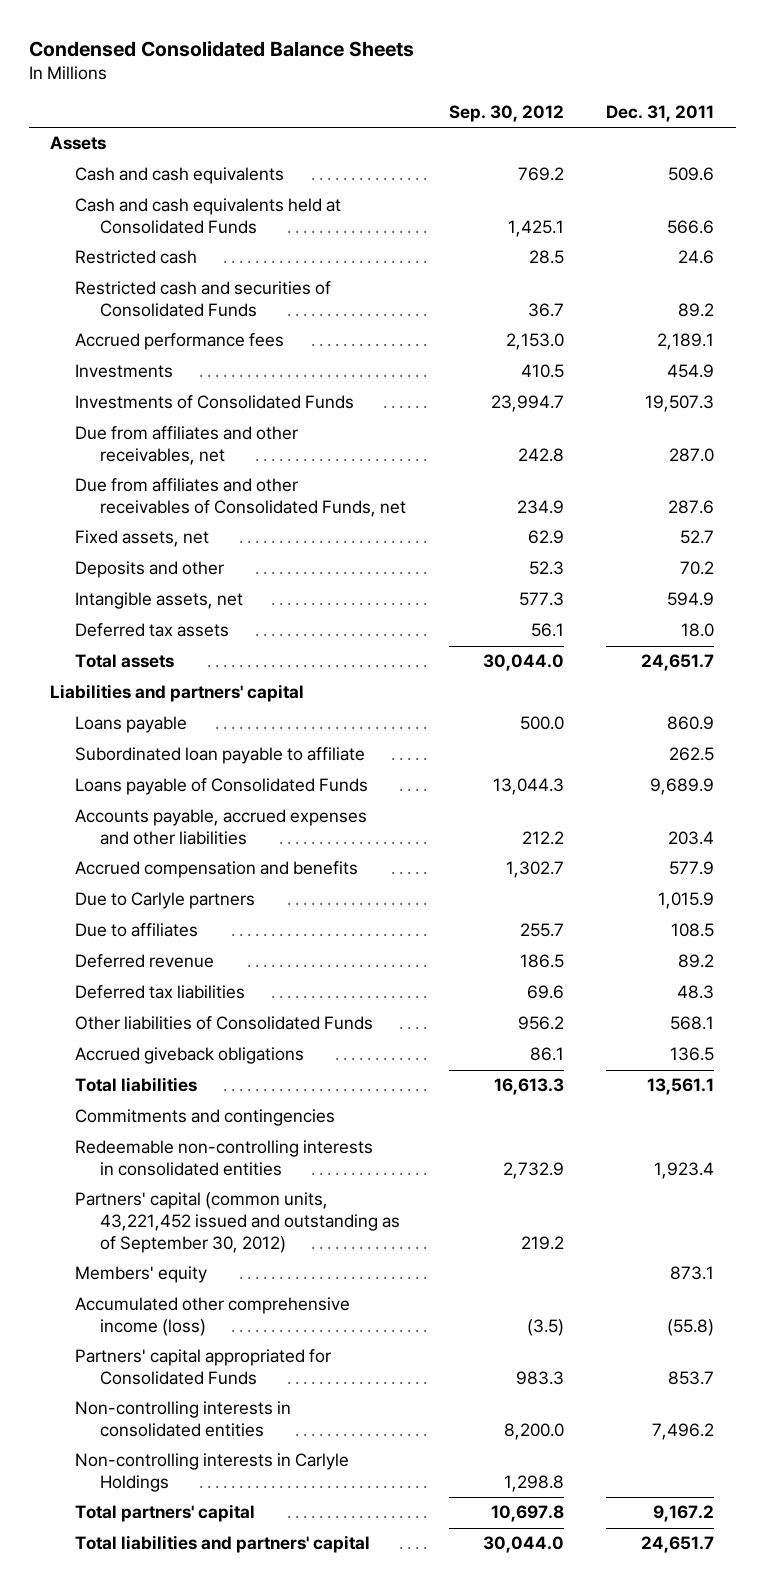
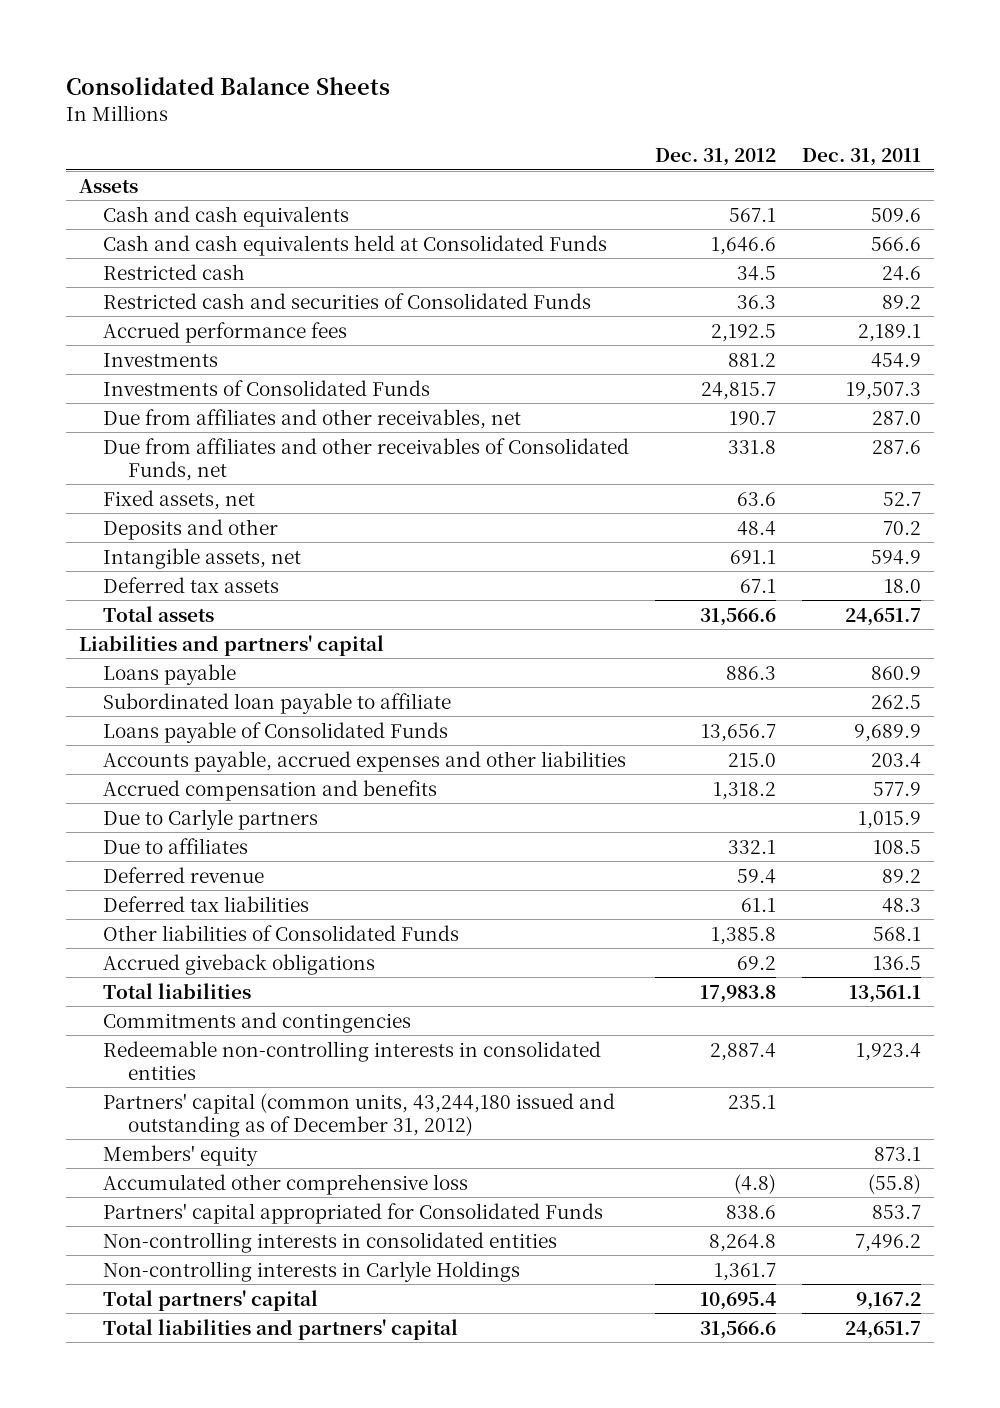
- Condensed Consolidated Balance Sheets
+ Consolidated Balance Sheets
- | Sep. 30, 2012 | Dec. 31, 2011
+ | Dec. 31, 2012 | Dec. 31, 2011
- Partners' capital (common units, 43,221,452 issued and outstanding as of September 30, 2012) | 219.2 |
+ Partners' capital (common units, 43,244,180 issued and outstanding as of December 31, 2012) | 235.1 |
- Accumulated other comprehensive income (loss) | (3.5) | (55.8)
+ Accumulated other comprehensive loss | (4.8) | (55.8)

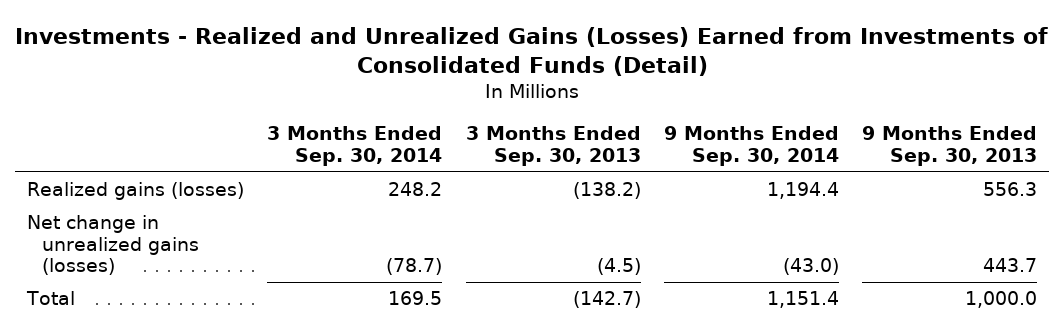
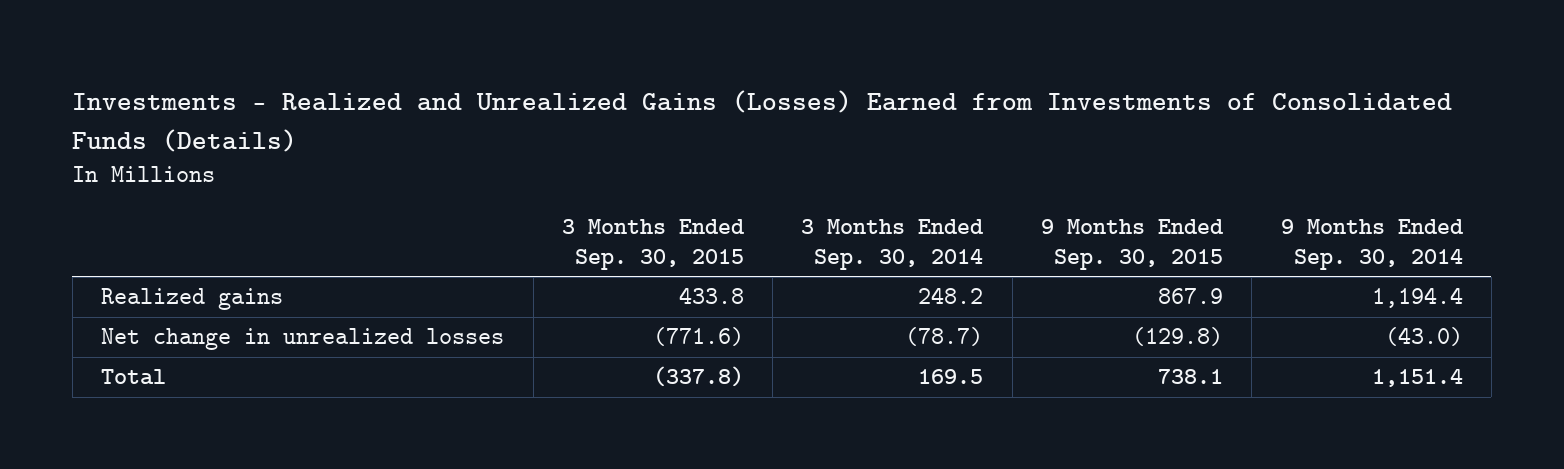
- Investments - Realized and Unrealized Gains (Losses) Earned from Investments of Consolidated Funds (Detail)
+ Investments - Realized and Unrealized Gains (Losses) Earned from Investments of Consolidated Funds (Details)
- | 3 Months Ended Sep. 30, 2014 | 3 Months Ended Sep. 30, 2013 | 9 Months Ended Sep. 30, 2014 | 9 Months Ended Sep. 30, 2013
+ | 3 Months Ended Sep. 30, 2015 | 3 Months Ended Sep. 30, 2014 | 9 Months Ended Sep. 30, 2015 | 9 Months Ended Sep. 30, 2014
- Realized gains (losses) | 248.2 | (138.2) | 1,194.4 | 556.3
- Net change in unrealized gains (losses) | (78.7) | (4.5) | (43.0) | 443.7
+ Realized gains | 433.8 | 248.2 | 867.9 | 1,194.4
+ Net change in unrealized losses | (771.6) | (78.7) | (129.8) | (43.0)

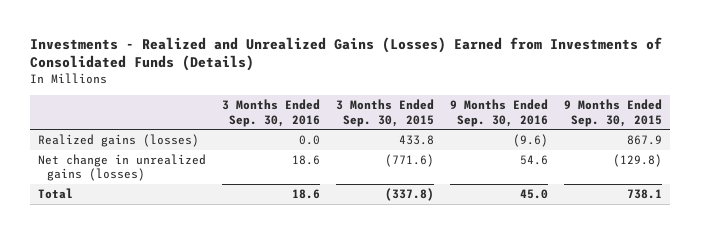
- | 3 Months Ended Sep. 30, 2015 | 3 Months Ended Sep. 30, 2014 | 9 Months Ended Sep. 30, 2015 | 9 Months Ended Sep. 30, 2014
+ | 3 Months Ended Sep. 30, 2016 | 3 Months Ended Sep. 30, 2015 | 9 Months Ended Sep. 30, 2016 | 9 Months Ended Sep. 30, 2015
- Realized gains | 433.8 | 248.2 | 867.9 | 1,194.4
- Net change in unrealized losses | (771.6) | (78.7) | (129.8) | (43.0)
+ Realized gains (losses) | 0.0 | 433.8 | (9.6) | 867.9
+ Net change in unrealized gains (losses) | 18.6 | (771.6) | 54.6 | (129.8)

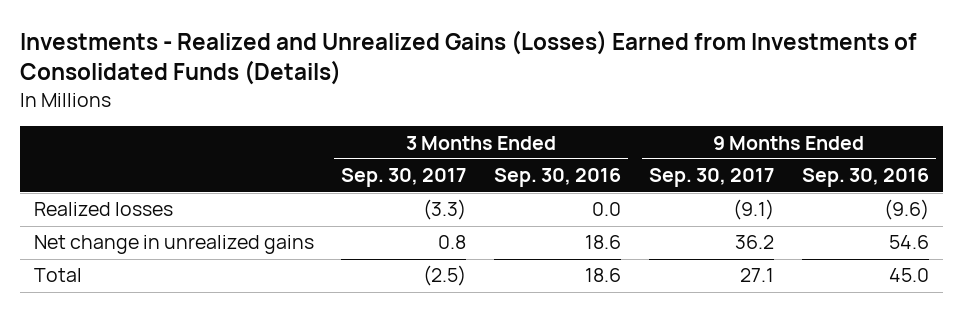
- | 3 Months Ended Sep. 30, 2016 | 3 Months Ended Sep. 30, 2015 | 9 Months Ended Sep. 30, 2016 | 9 Months Ended Sep. 30, 2015
+ | 3 Months Ended Sep. 30, 2017 | 3 Months Ended Sep. 30, 2016 | 9 Months Ended Sep. 30, 2017 | 9 Months Ended Sep. 30, 2016
- Realized gains (losses) | 0.0 | 433.8 | (9.6) | 867.9
- Net change in unrealized gains (losses) | 18.6 | (771.6) | 54.6 | (129.8)
+ Realized losses | (3.3) | 0.0 | (9.1) | (9.6)
+ Net change in unrealized gains | 0.8 | 18.6 | 36.2 | 54.6

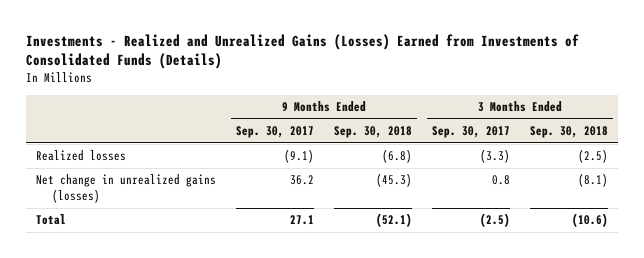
- | 3 Months Ended Sep. 30, 2017 | 3 Months Ended Sep. 30, 2016 | 9 Months Ended Sep. 30, 2017 | 9 Months Ended Sep. 30, 2016
+ | 9 Months Ended Sep. 30, 2017 | 9 Months Ended Sep. 30, 2018 | 3 Months Ended Sep. 30, 2017 | 3 Months Ended Sep. 30, 2018
- Net change in unrealized gains | 0.8 | 18.6 | 36.2 | 54.6
+ Net change in unrealized gains (losses) | 36.2 | (45.3) | 0.8 | (8.1)

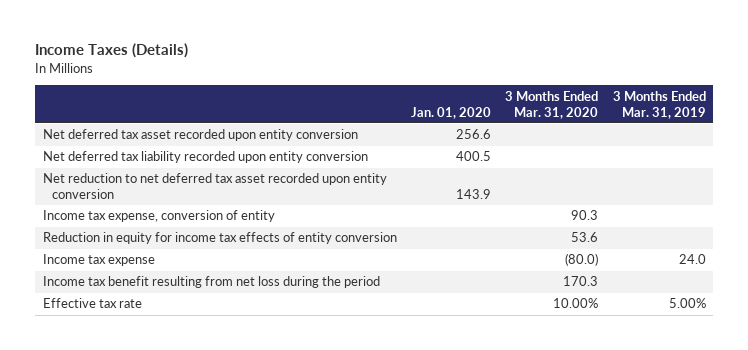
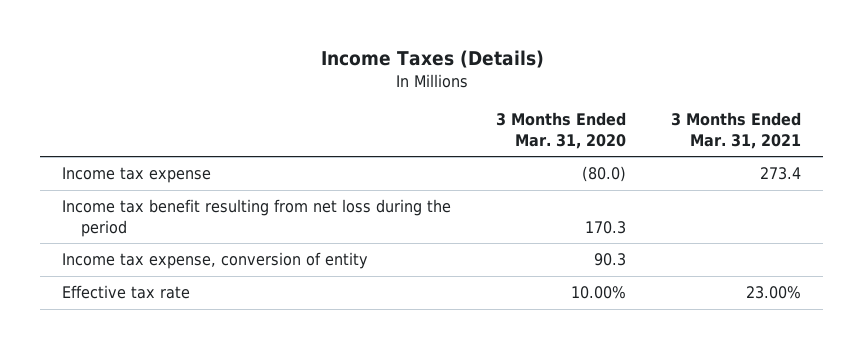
- | Jan. 01, 2020 | 3 Months Ended Mar. 31, 2020 | 3 Months Ended Mar. 31, 2019
+ | 3 Months Ended Mar. 31, 2020 | 3 Months Ended Mar. 31, 2021
- Net deferred tax asset recorded upon entity conversion | 256.6 | |
- Net deferred tax liability recorded upon entity conversion | 400.5 | |
- Net reduction to net deferred tax asset recorded upon entity conversion | 143.9 | |
- Reduction in equity for income tax effects of entity conversion | | 53.6 |
moved down: Income tax expense, conversion of entity | 90.3 |

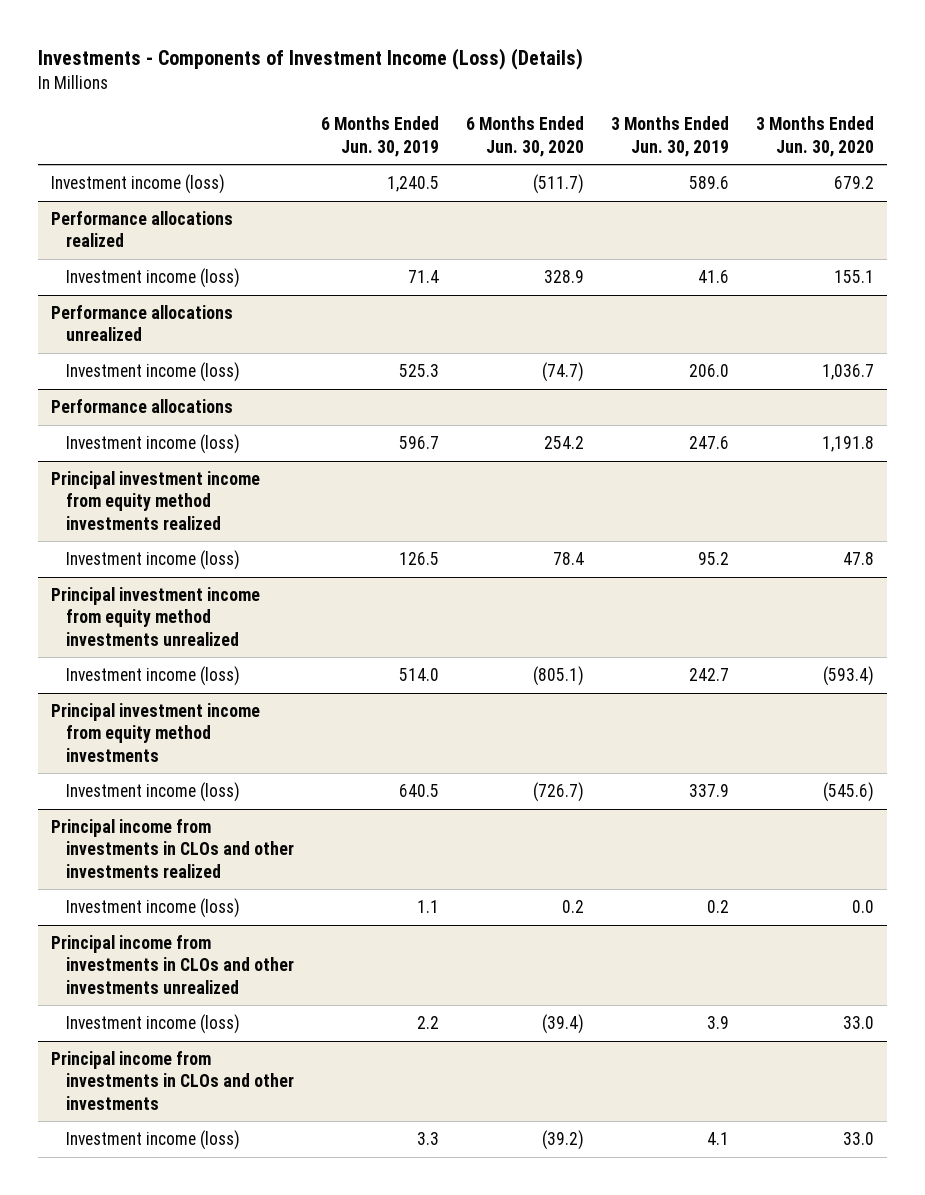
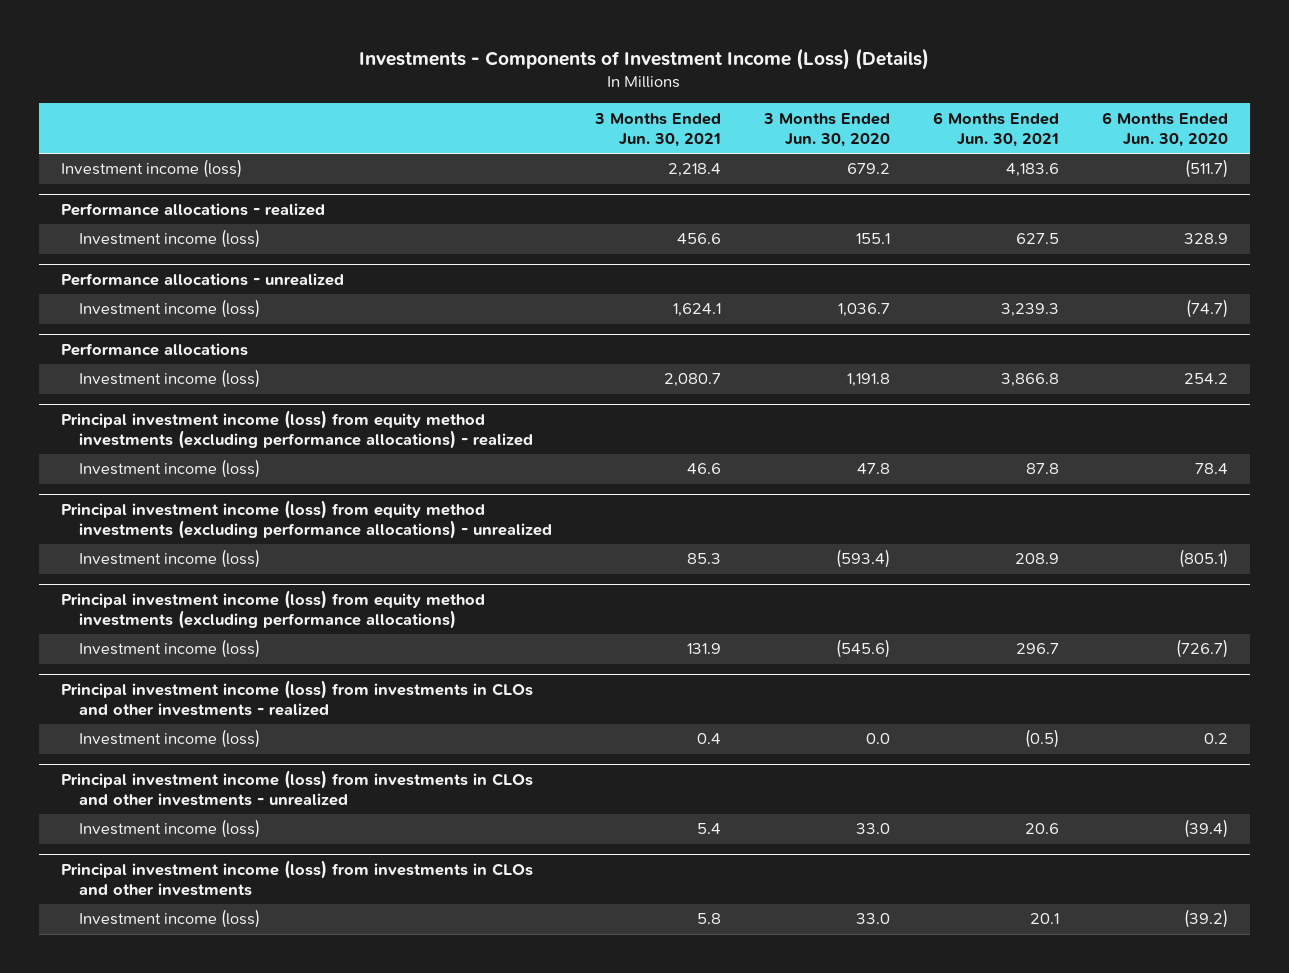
- | 6 Months Ended Jun. 30, 2019 | 6 Months Ended Jun. 30, 2020 | 3 Months Ended Jun. 30, 2019 | 3 Months Ended Jun. 30, 2020
+ | 3 Months Ended Jun. 30, 2021 | 3 Months Ended Jun. 30, 2020 | 6 Months Ended Jun. 30, 2021 | 6 Months Ended Jun. 30, 2020
- Performance allocations realized
+ Performance allocations - realized
- Performance allocations unrealized
+ Performance allocations - unrealized
- Principal investment income from equity method investments realized
+ Principal investment income (loss) from equity method investments (excluding performance allocations) - realized
- Principal investment income from equity method investments unrealized
+ Principal investment income (loss) from equity method investments (excluding performance allocations) - unrealized
- Principal investment income from equity method investments
+ Principal investment income (loss) from equity method investments (excluding performance allocations)
- Principal income from investments in CLOs and other investments realized
+ Principal investment income (loss) from investments in CLOs and other investments - realized
- Principal income from investments in CLOs and other investments unrealized
+ Principal investment income (loss) from investments in CLOs and other investments - unrealized
- Principal income from investments in CLOs and other investments
+ Principal investment income (loss) from investments in CLOs and other investments

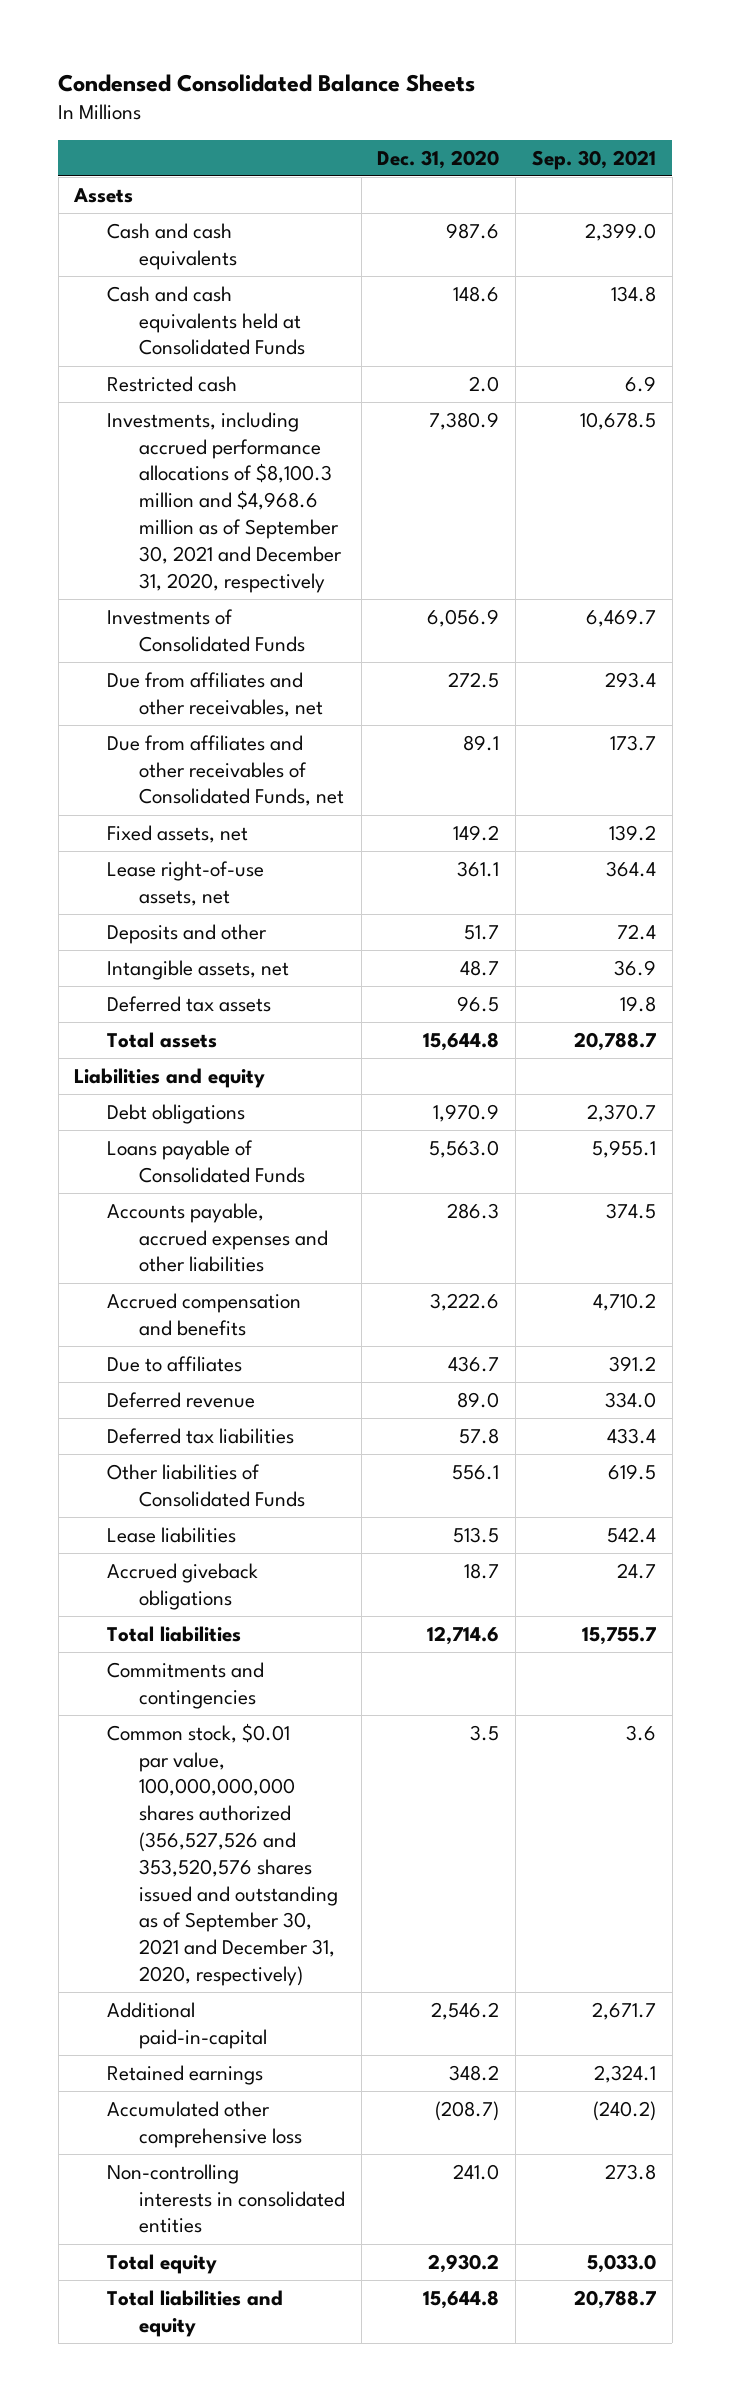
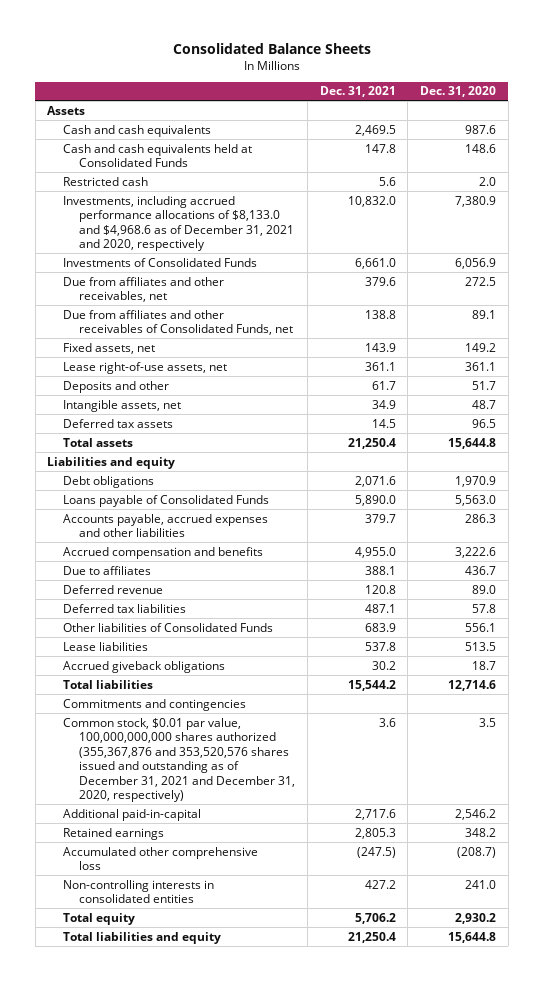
- Condensed Consolidated Balance Sheets
+ Consolidated Balance Sheets
- | Dec. 31, 2020 | Sep. 30, 2021
+ | Dec. 31, 2021 | Dec. 31, 2020
- Investments, including accrued performance allocations of $8,100.3 million and $4,968.6 million as of September 30, 2021 and December 31, 2020, respectively | 7,380.9 | 10,678.5
+ Investments, including accrued performance allocations of $8,133.0 and $4,968.6 as of December 31, 2021 and 2020, respectively | 10,832.0 | 7,380.9
- Common stock, $0.01 par value, 100,000,000,000 shares authorized (356,527,526 and 353,520,576 shares issued and outstanding as of September 30, 2021 and December 31, 2020, respectively) | 3.5 | 3.6
+ Common stock, $0.01 par value, 100,000,000,000 shares authorized (355,367,876 and 353,520,576 shares issued and outstanding as of December 31, 2021 and December 31, 2020, respectively) | 3.6 | 3.5

